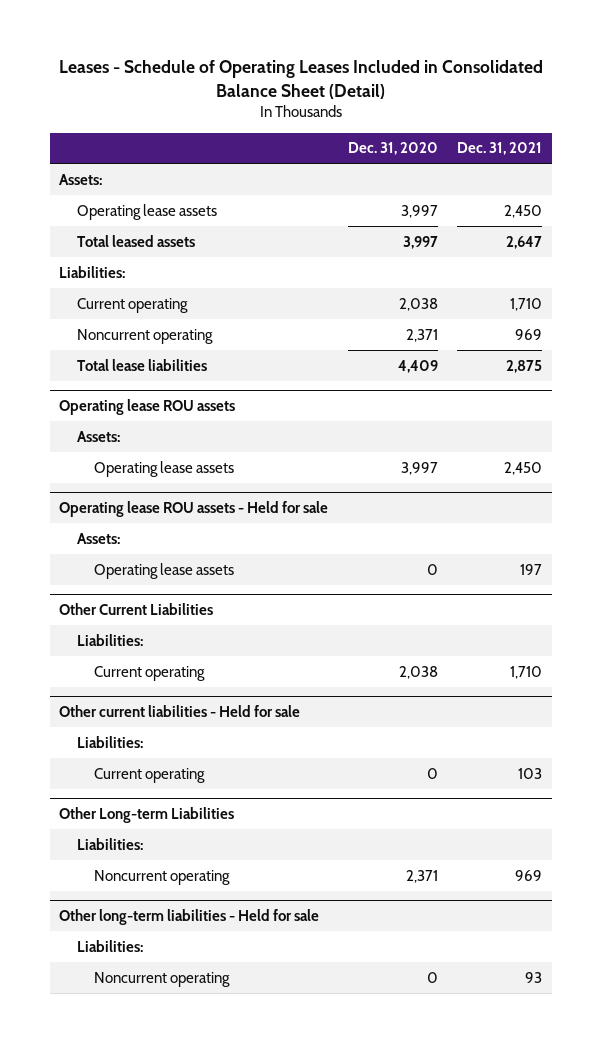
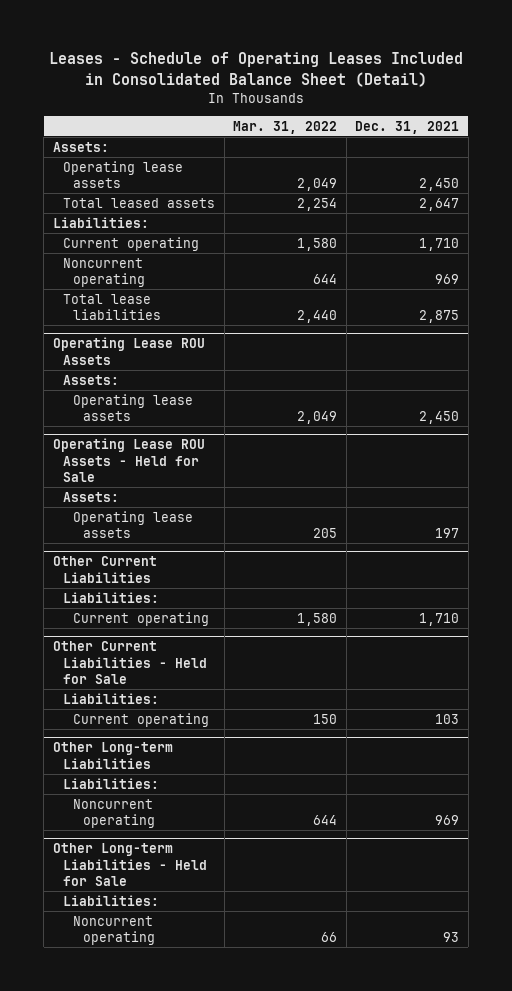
- | Dec. 31, 2020 | Dec. 31, 2021
+ | Mar. 31, 2022 | Dec. 31, 2021
- Operating lease ROU assets
+ Operating Lease ROU Assets
- Operating lease ROU assets - Held for sale
+ Operating Lease ROU Assets - Held for Sale
- Other current liabilities - Held for sale
+ Other Current Liabilities - Held for Sale
- Other long-term liabilities - Held for sale
+ Other Long-term Liabilities - Held for Sale

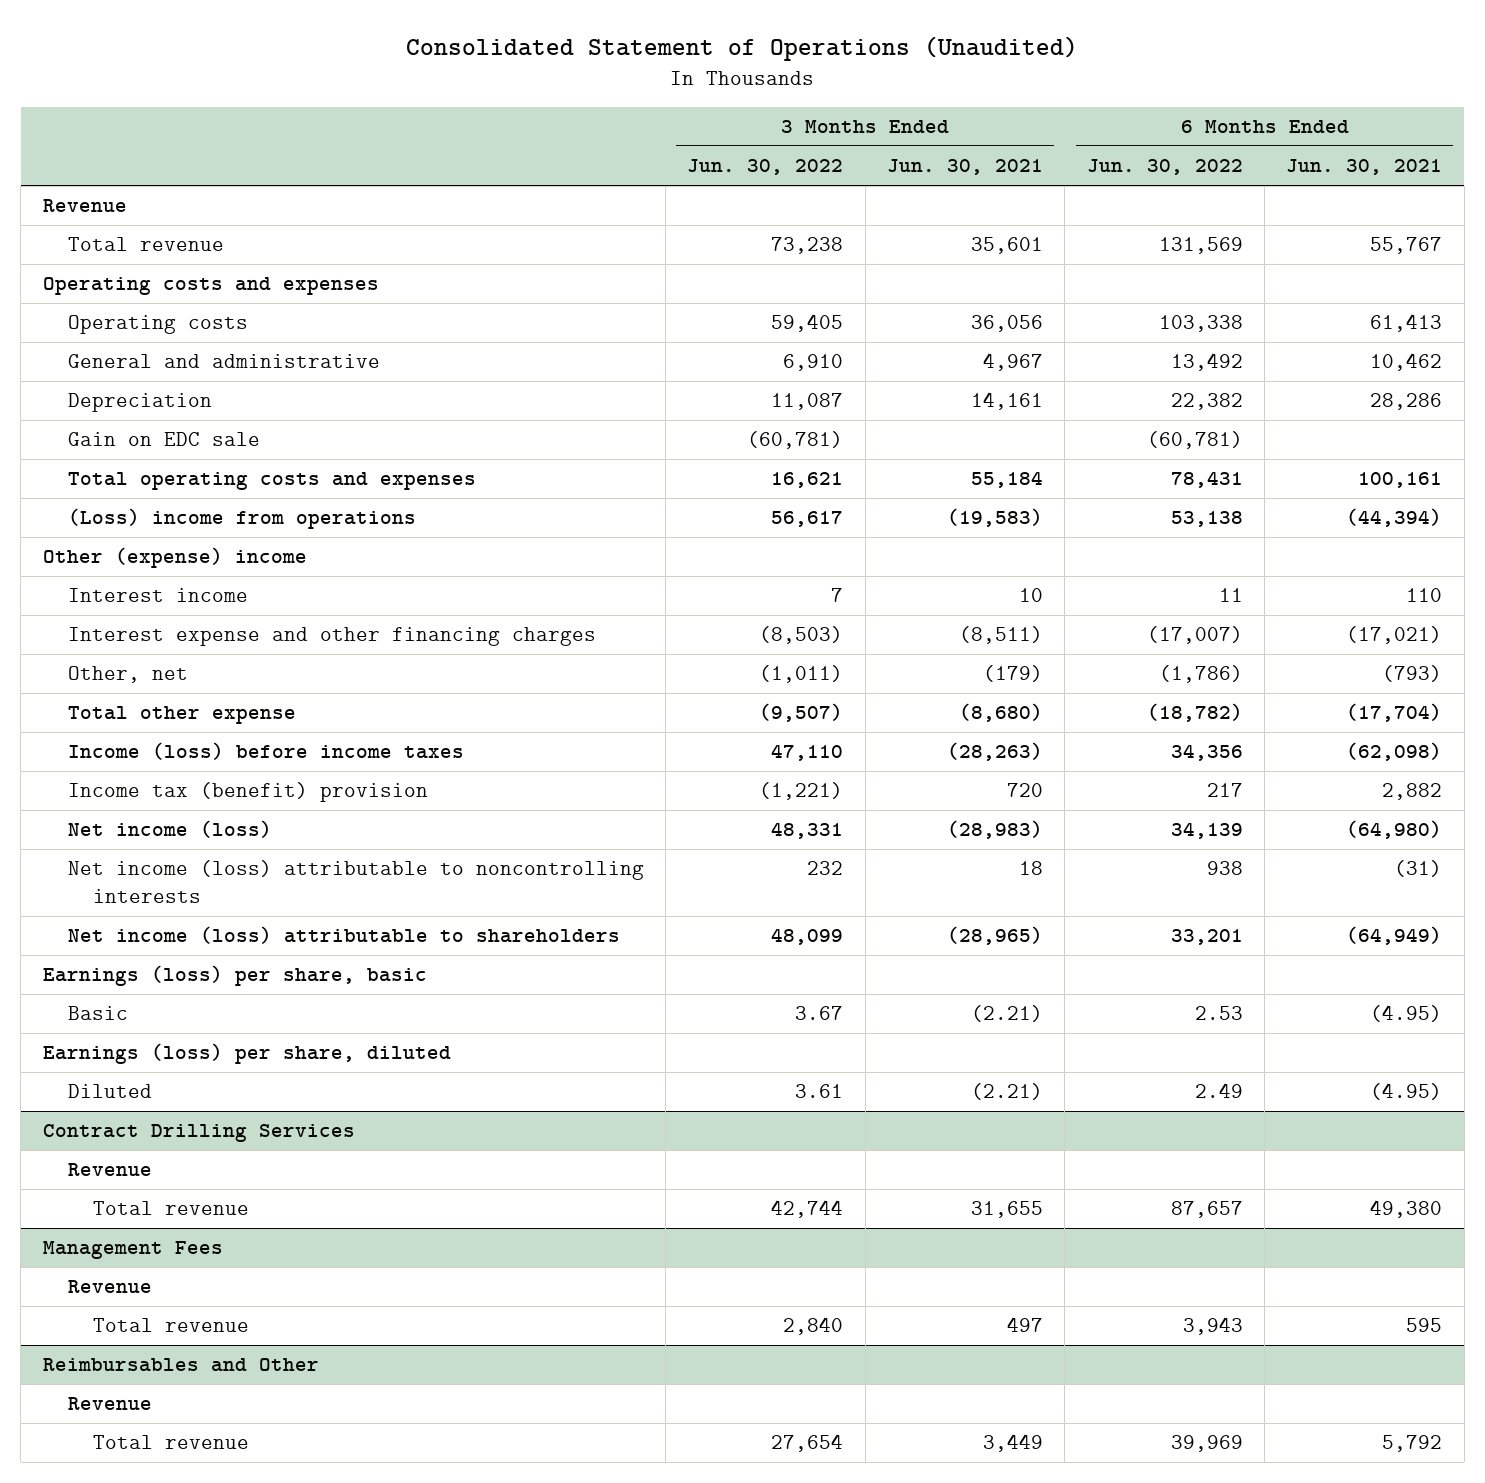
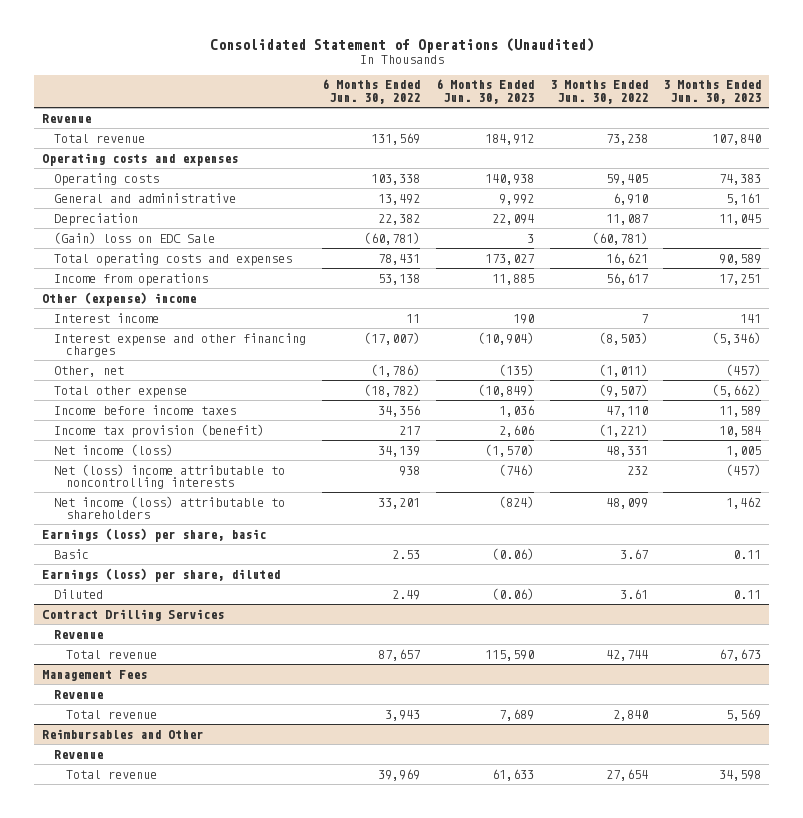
- | 3 Months Ended Jun. 30, 2022 | 3 Months Ended Jun. 30, 2021 | 6 Months Ended Jun. 30, 2022 | 6 Months Ended Jun. 30, 2021
+ | 6 Months Ended Jun. 30, 2022 | 6 Months Ended Jun. 30, 2023 | 3 Months Ended Jun. 30, 2022 | 3 Months Ended Jun. 30, 2023
- Gain on EDC sale | (60,781) | | (60,781) |
+ (Gain) loss on EDC Sale | (60,781) | 3 | (60,781) |
- (Loss) income from operations | 56,617 | (19,583) | 53,138 | (44,394)
+ Income from operations | 53,138 | 11,885 | 56,617 | 17,251
- Income (loss) before income taxes | 47,110 | (28,263) | 34,356 | (62,098)
- Income tax (benefit) provision | (1,221) | 720 | 217 | 2,882
+ Income before income taxes | 34,356 | 1,036 | 47,110 | 11,589
+ Income tax provision (benefit) | 217 | 2,606 | (1,221) | 10,584
- Net income (loss) attributable to noncontrolling interests | 232 | 18 | 938 | (31)
+ Net (loss) income attributable to noncontrolling interests | 938 | (746) | 232 | (457)

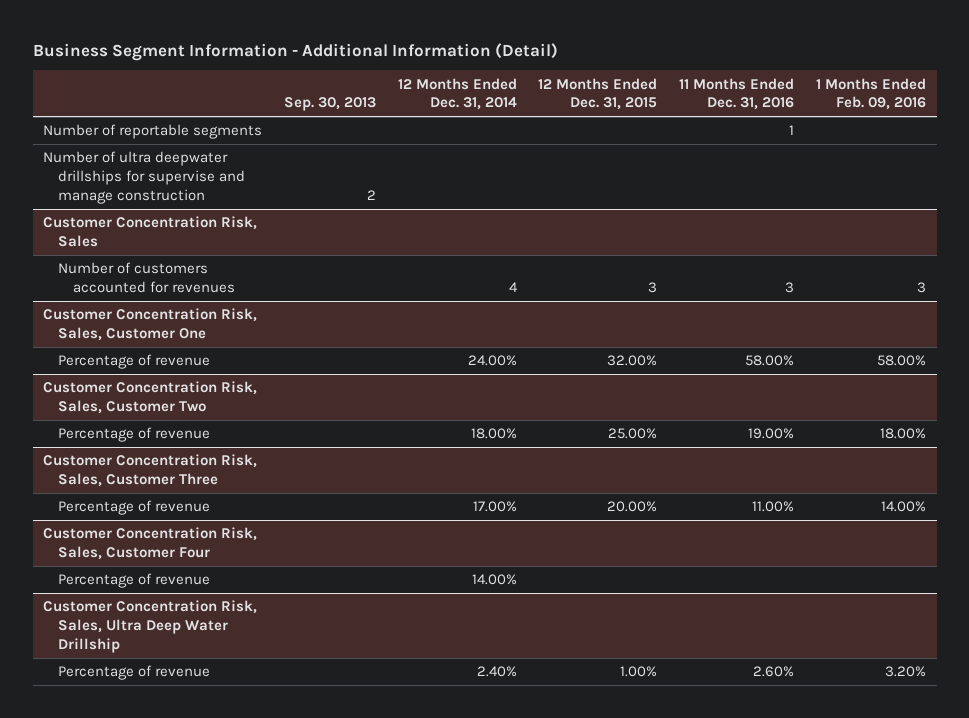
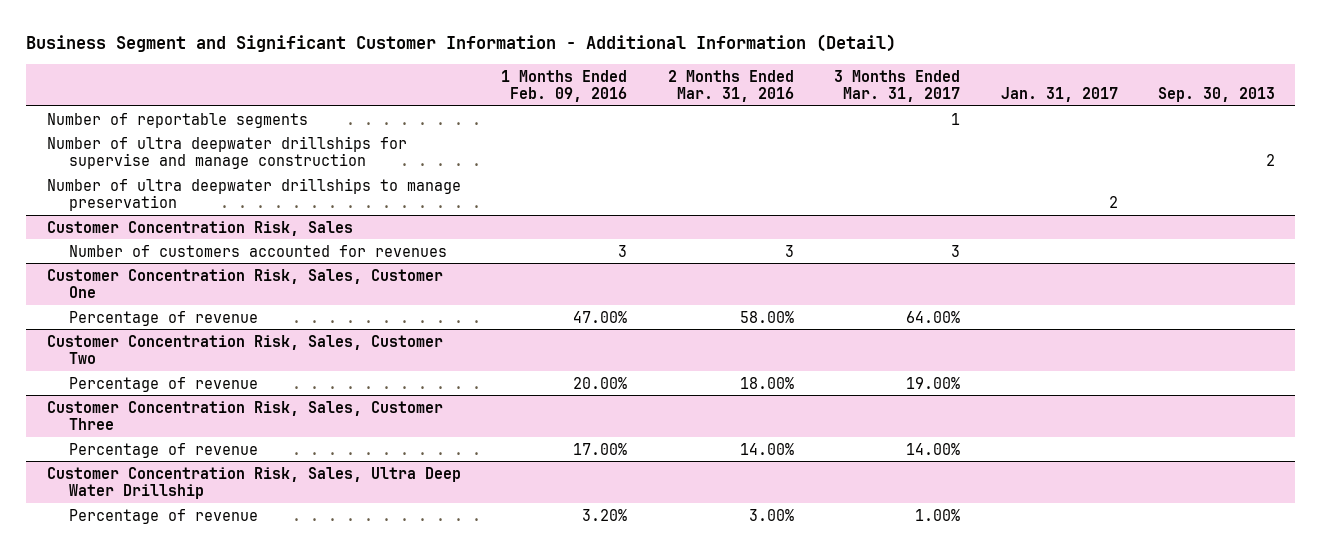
- Business Segment Information - Additional Information (Detail)
+ Business Segment and Significant Customer Information - Additional Information (Detail)
- | Sep. 30, 2013 | 12 Months Ended Dec. 31, 2014 | 12 Months Ended Dec. 31, 2015 | 11 Months Ended Dec. 31, 2016 | 1 Months Ended Feb. 09, 2016
+ | 1 Months Ended Feb. 09, 2016 | 2 Months Ended Mar. 31, 2016 | 3 Months Ended Mar. 31, 2017 | Jan. 31, 2017 | Sep. 30, 2013
+ Number of ultra deepwater drillships to manage preservation | | | | 2 |
@ Customer Concentration Risk, Sales, Customer One
- Percentage of revenue | | 24.00% | 32.00% | 58.00% | 58.00%
+ Percentage of revenue | 47.00% | 58.00% | 64.00% | |
@ Customer Concentration Risk, Sales, Customer Two
- Percentage of revenue | | 18.00% | 25.00% | 19.00% | 18.00%
+ Percentage of revenue | 20.00% | 18.00% | 19.00% | |
@ Customer Concentration Risk, Sales, Customer Three
- Percentage of revenue | | 17.00% | 20.00% | 11.00% | 14.00%
- Customer Concentration Risk, Sales, Customer Four
- Percentage of revenue | | 14.00% | | |
@ Customer Concentration Risk, Sales, Customer Three
+ Percentage of revenue | 17.00% | 14.00% | 14.00% | |

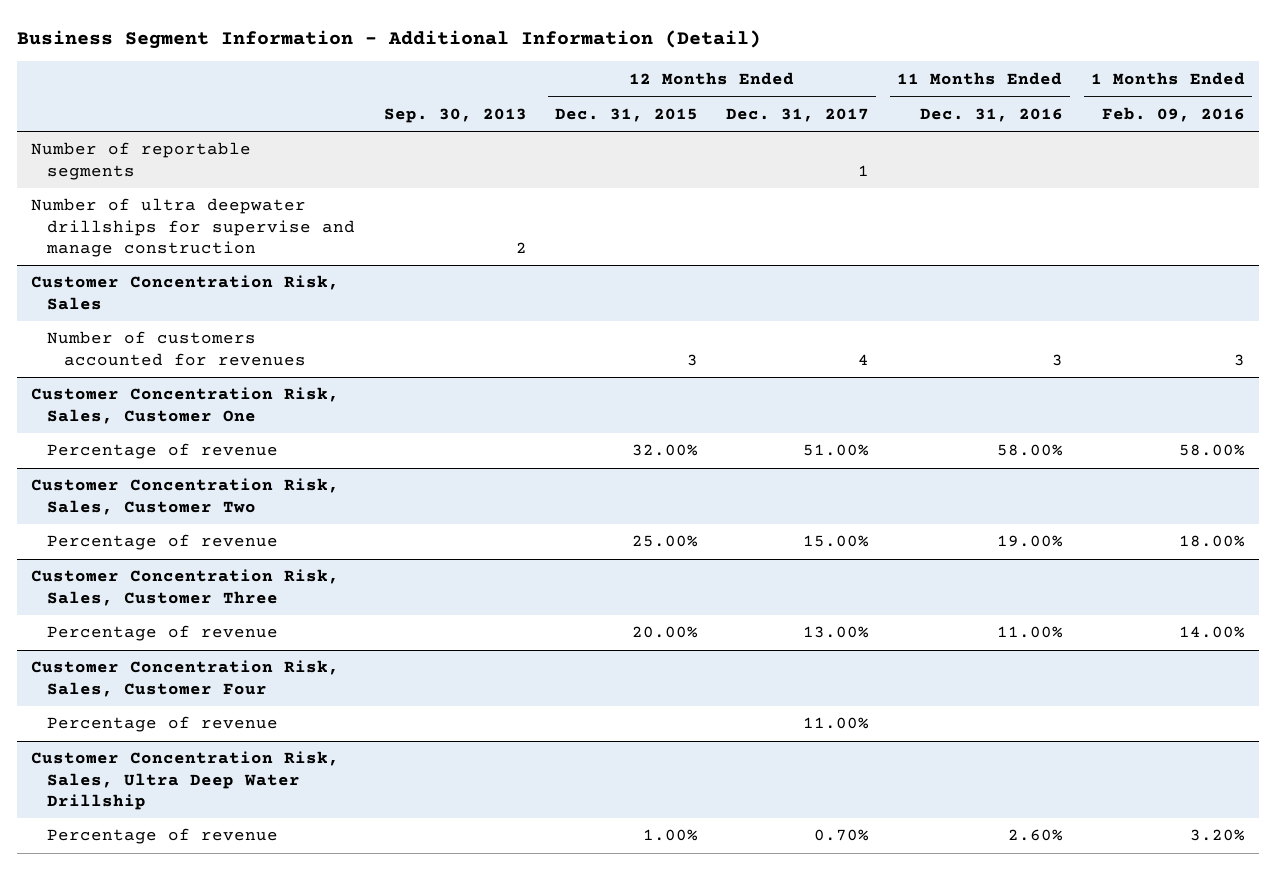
- Business Segment and Significant Customer Information - Additional Information (Detail)
+ Business Segment Information - Additional Information (Detail)
- | 1 Months Ended Feb. 09, 2016 | 2 Months Ended Mar. 31, 2016 | 3 Months Ended Mar. 31, 2017 | Jan. 31, 2017 | Sep. 30, 2013
+ | Sep. 30, 2013 | 12 Months Ended Dec. 31, 2015 | 12 Months Ended Dec. 31, 2017 | 11 Months Ended Dec. 31, 2016 | 1 Months Ended Feb. 09, 2016
- Number of ultra deepwater drillships to manage preservation | | | | 2 |
@ Customer Concentration Risk, Sales, Customer One
- Percentage of revenue | 47.00% | 58.00% | 64.00% | |
+ Percentage of revenue | | 32.00% | 51.00% | 58.00% | 58.00%
@ Customer Concentration Risk, Sales, Customer Two
- Percentage of revenue | 20.00% | 18.00% | 19.00% | |
+ Percentage of revenue | | 25.00% | 15.00% | 19.00% | 18.00%
@ Customer Concentration Risk, Sales, Customer Three
- Percentage of revenue | 17.00% | 14.00% | 14.00% | |
+ Percentage of revenue | | 20.00% | 13.00% | 11.00% | 14.00%
+ Customer Concentration Risk, Sales, Customer Four
+ Percentage of revenue | | | 11.00% | |

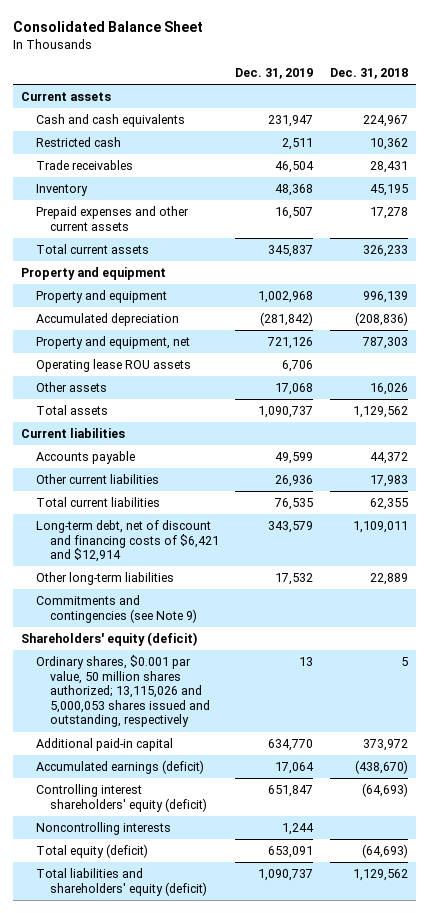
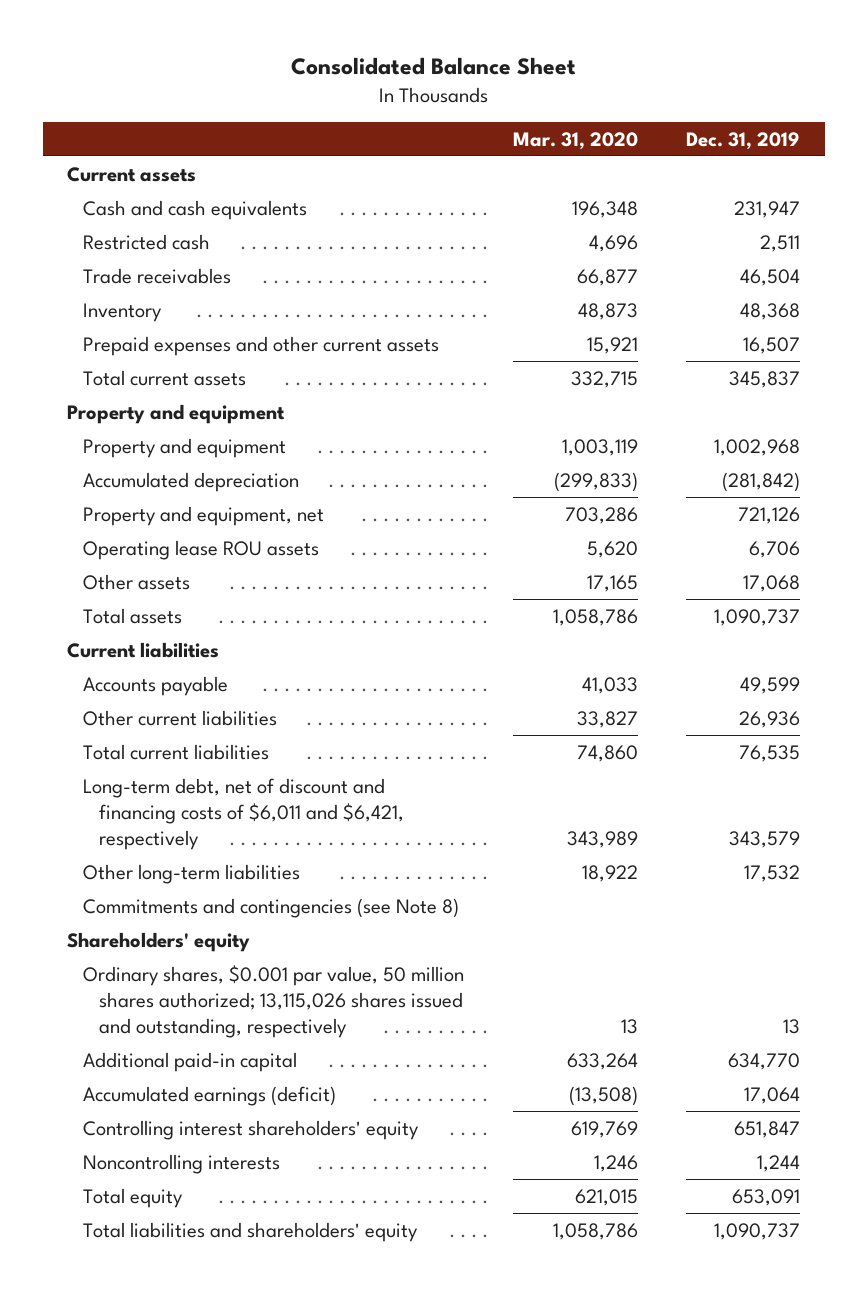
- | Dec. 31, 2019 | Dec. 31, 2018
+ | Mar. 31, 2020 | Dec. 31, 2019
- Long-term debt, net of discount and financing costs of $6,421 and $12,914 | 343,579 | 1,109,011
+ Long-term debt, net of discount and financing costs of $6,011 and $6,421, respectively | 343,989 | 343,579
- Commitments and contingencies (see Note 9)
- Shareholders' equity (deficit)
- Ordinary shares, $0.001 par value, 50 million shares authorized; 13,115,026 and 5,000,053 shares issued and outstanding, respectively | 13 | 5
+ Commitments and contingencies (see Note 8)
+ Shareholders' equity
+ Ordinary shares, $0.001 par value, 50 million shares authorized; 13,115,026 shares issued and outstanding, respectively | 13 | 13
- Controlling interest shareholders' equity (deficit) | 651,847 | (64,693)
+ Controlling interest shareholders' equity | 619,769 | 651,847
- Total equity (deficit) | 653,091 | (64,693)
- Total liabilities and shareholders' equity (deficit) | 1,090,737 | 1,129,562
+ Total equity | 621,015 | 653,091
+ Total liabilities and shareholders' equity | 1,058,786 | 1,090,737

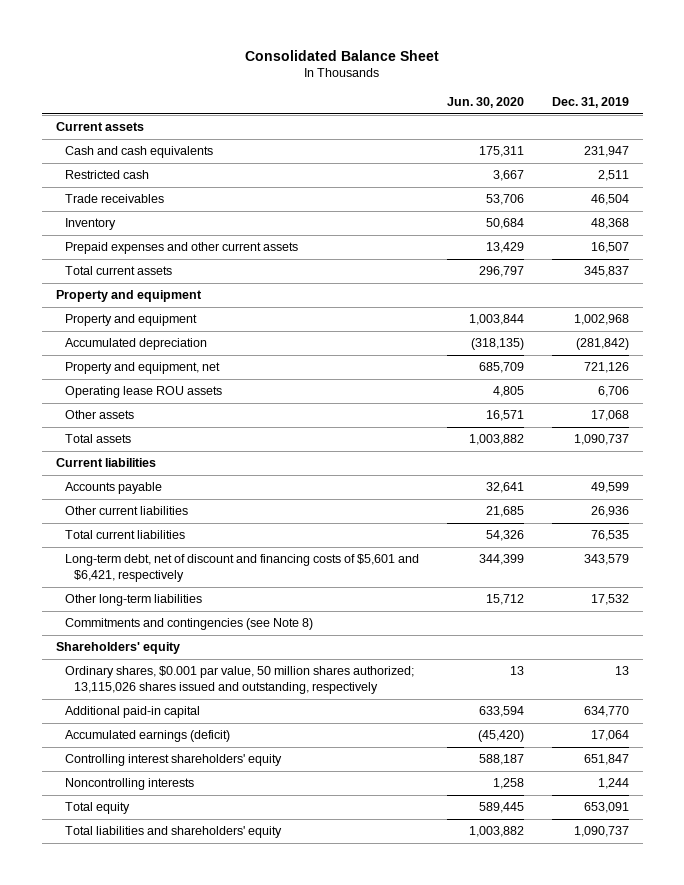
- | Mar. 31, 2020 | Dec. 31, 2019
+ | Jun. 30, 2020 | Dec. 31, 2019
- Long-term debt, net of discount and financing costs of $6,011 and $6,421, respectively | 343,989 | 343,579
+ Long-term debt, net of discount and financing costs of $5,601 and $6,421, respectively | 344,399 | 343,579

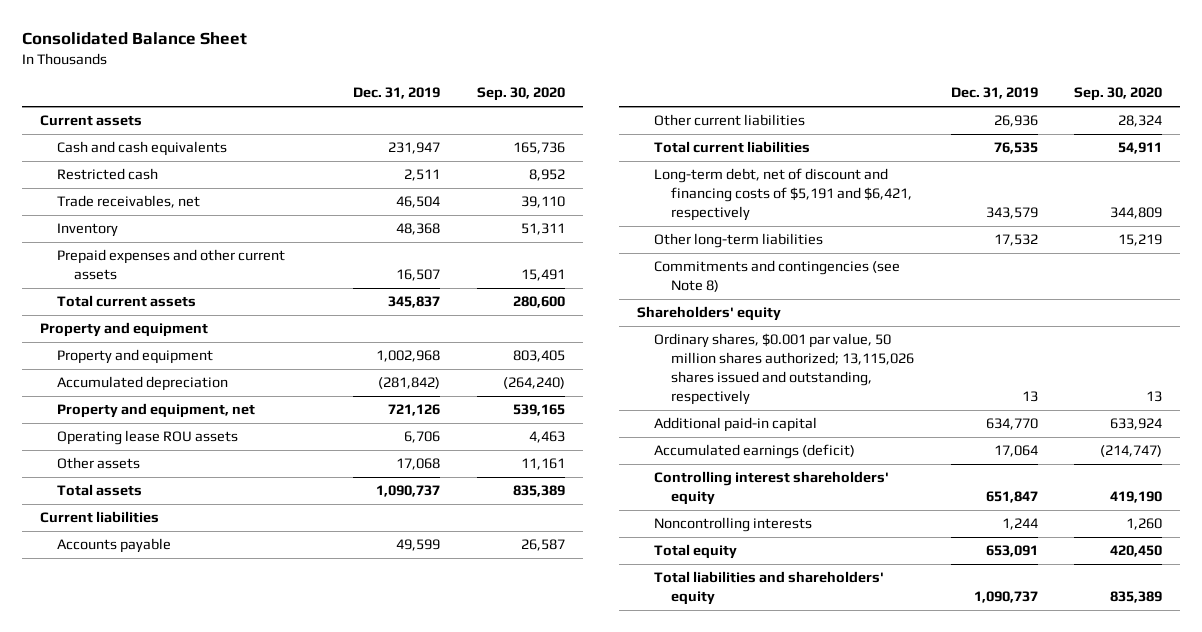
- | Jun. 30, 2020 | Dec. 31, 2019
+ | Dec. 31, 2019 | Sep. 30, 2020
- Trade receivables | 53,706 | 46,504
+ Trade receivables, net | 46,504 | 39,110
- Long-term debt, net of discount and financing costs of $5,601 and $6,421, respectively | 344,399 | 343,579
+ Long-term debt, net of discount and financing costs of $5,191 and $6,421, respectively | 343,579 | 344,809

